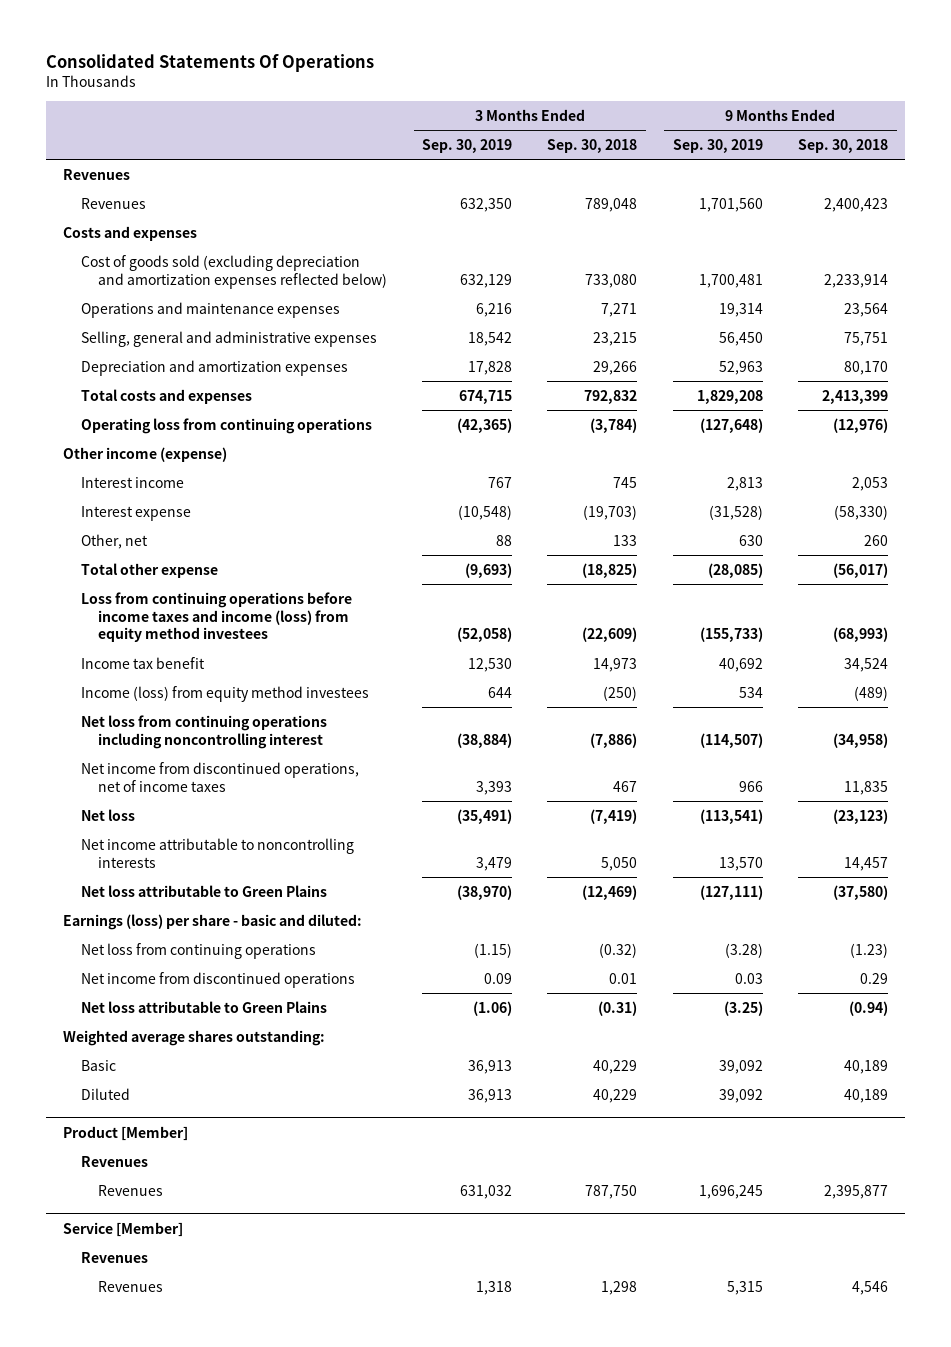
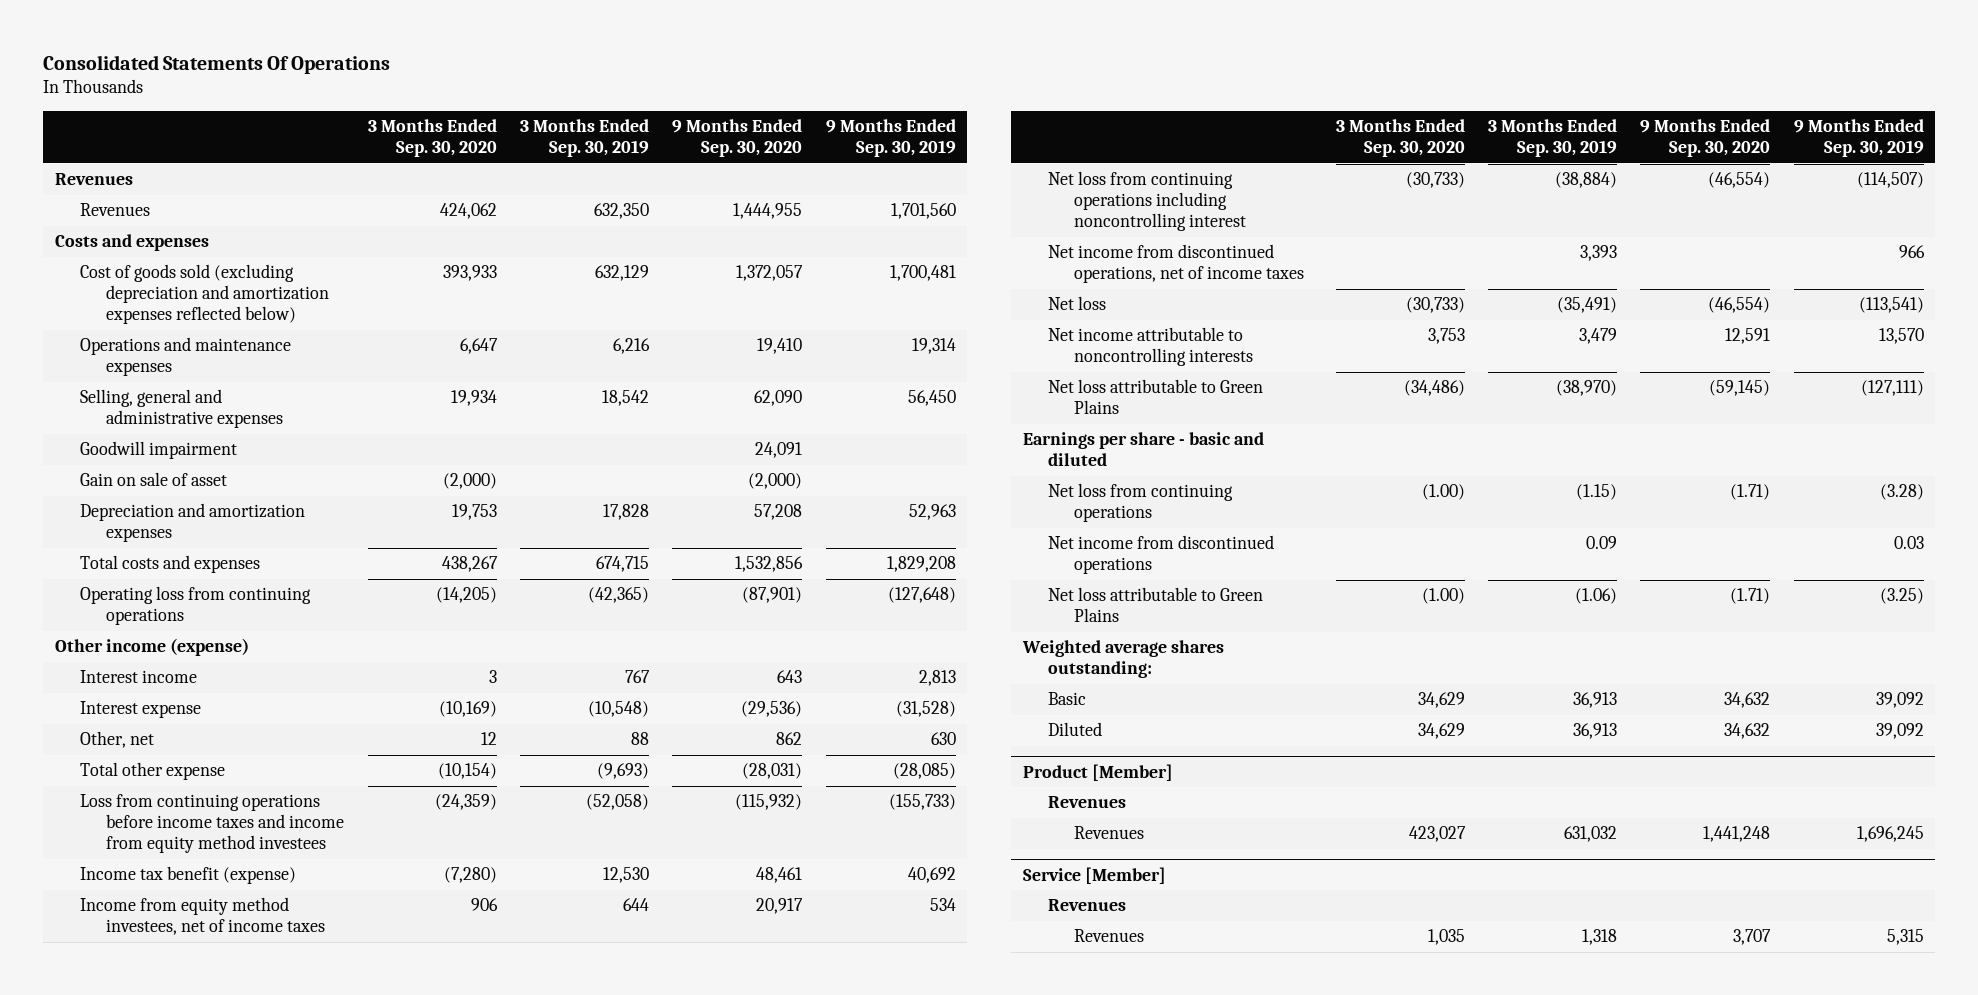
- | 3 Months Ended Sep. 30, 2019 | 3 Months Ended Sep. 30, 2018 | 9 Months Ended Sep. 30, 2019 | 9 Months Ended Sep. 30, 2018
+ | 3 Months Ended Sep. 30, 2020 | 3 Months Ended Sep. 30, 2019 | 9 Months Ended Sep. 30, 2020 | 9 Months Ended Sep. 30, 2019
+ Goodwill impairment | | | 24,091 |
+ Gain on sale of asset | (2,000) | | (2,000) |
- Loss from continuing operations before income taxes and income (loss) from equity method investees | (52,058) | (22,609) | (155,733) | (68,993)
- Income tax benefit | 12,530 | 14,973 | 40,692 | 34,524
- Income (loss) from equity method investees | 644 | (250) | 534 | (489)
+ Loss from continuing operations before income taxes and income from equity method investees | (24,359) | (52,058) | (115,932) | (155,733)
+ Income tax benefit (expense) | (7,280) | 12,530 | 48,461 | 40,692
+ Income from equity method investees, net of income taxes | 906 | 644 | 20,917 | 534
- Earnings (loss) per share - basic and diluted:
+ Earnings per share - basic and diluted

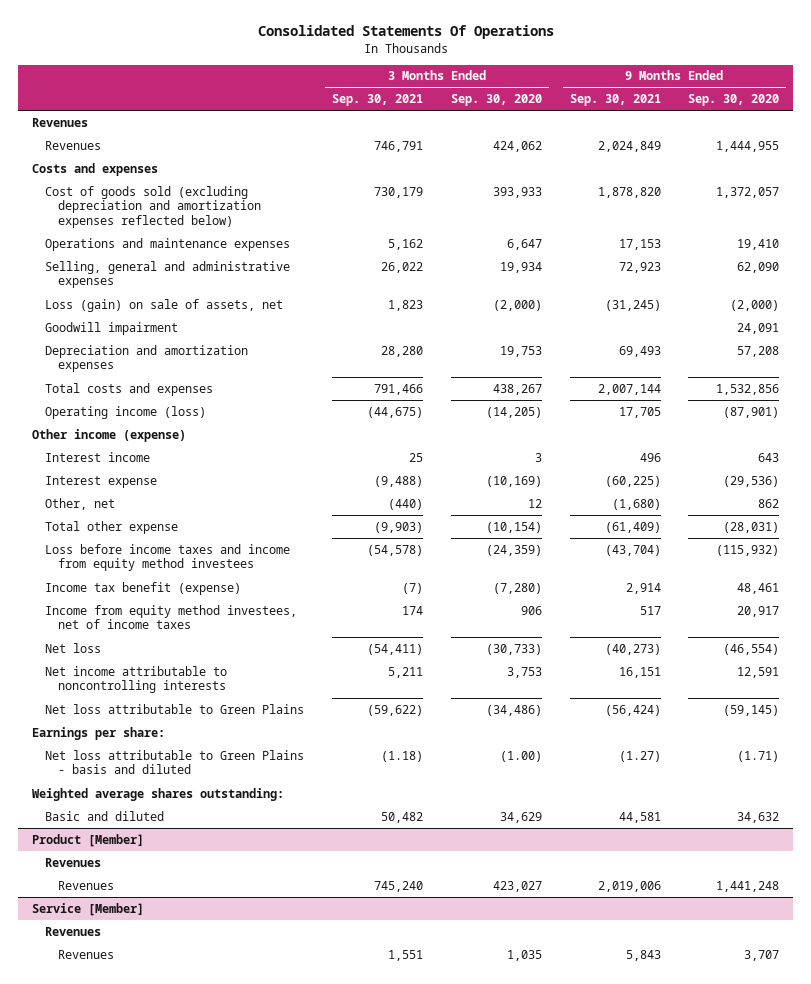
- | 3 Months Ended Sep. 30, 2020 | 3 Months Ended Sep. 30, 2019 | 9 Months Ended Sep. 30, 2020 | 9 Months Ended Sep. 30, 2019
+ | 3 Months Ended Sep. 30, 2021 | 3 Months Ended Sep. 30, 2020 | 9 Months Ended Sep. 30, 2021 | 9 Months Ended Sep. 30, 2020
+ Loss (gain) on sale of assets, net | 1,823 | (2,000) | (31,245) | (2,000)
- Gain on sale of asset | (2,000) | | (2,000) |
- Operating loss from continuing operations | (14,205) | (42,365) | (87,901) | (127,648)
+ Operating income (loss) | (44,675) | (14,205) | 17,705 | (87,901)
- Loss from continuing operations before income taxes and income from equity method investees | (24,359) | (52,058) | (115,932) | (155,733)
+ Loss before income taxes and income from equity method investees | (54,578) | (24,359) | (43,704) | (115,932)
- Net loss from continuing operations including noncontrolling interest | (30,733) | (38,884) | (46,554) | (114,507)
- Net income from discontinued operations, net of income taxes | | 3,393 | | 966
- Earnings per share - basic and diluted
- Net loss from continuing operations | (1.00) | (1.15) | (1.71) | (3.28)
- Net income from discontinued operations | | 0.09 | | 0.03
- Net loss attributable to Green Plains | (1.00) | (1.06) | (1.71) | (3.25)
+ Earnings per share:
+ Net loss attributable to Green Plains - basis and diluted | (1.18) | (1.00) | (1.27) | (1.71)
- Basic | 34,629 | 36,913 | 34,632 | 39,092
- Diluted | 34,629 | 36,913 | 34,632 | 39,092
+ Basic and diluted | 50,482 | 34,629 | 44,581 | 34,632

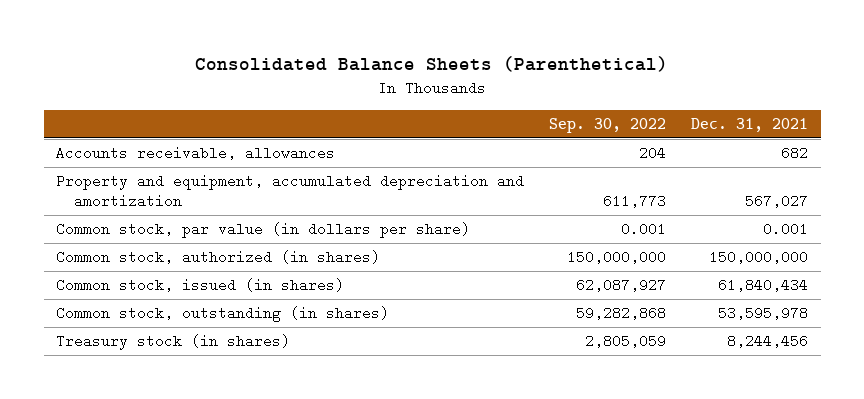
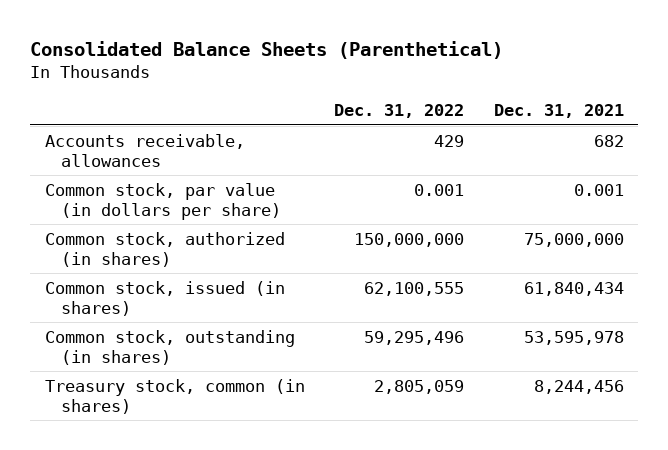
- | Sep. 30, 2022 | Dec. 31, 2021
+ | Dec. 31, 2022 | Dec. 31, 2021
- Property and equipment, accumulated depreciation and amortization | 611,773 | 567,027
- Common stock, authorized (in shares) | 150,000,000 | 150,000,000
+ Common stock, authorized (in shares) | 150,000,000 | 75,000,000
- Treasury stock (in shares) | 2,805,059 | 8,244,456
+ Treasury stock, common (in shares) | 2,805,059 | 8,244,456

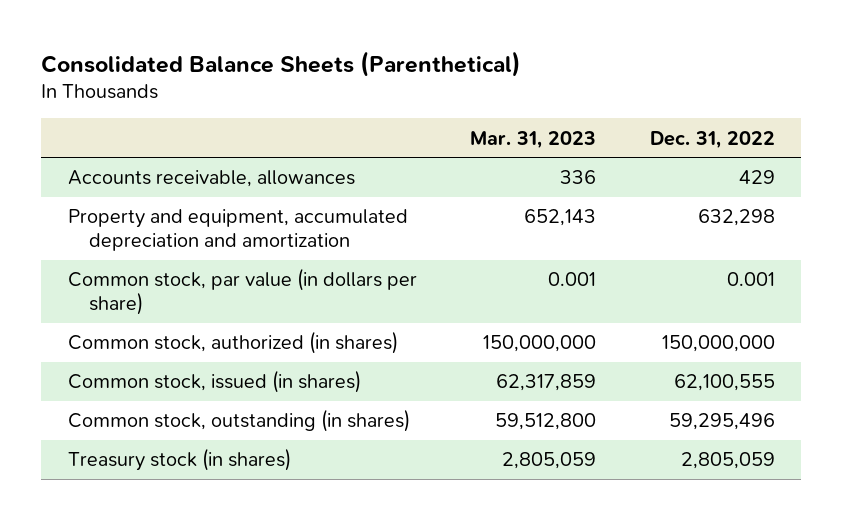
- | Dec. 31, 2022 | Dec. 31, 2021
+ | Mar. 31, 2023 | Dec. 31, 2022
+ Property and equipment, accumulated depreciation and amortization | 652,143 | 632,298
- Treasury stock, common (in shares) | 2,805,059 | 8,244,456
+ Treasury stock (in shares) | 2,805,059 | 2,805,059

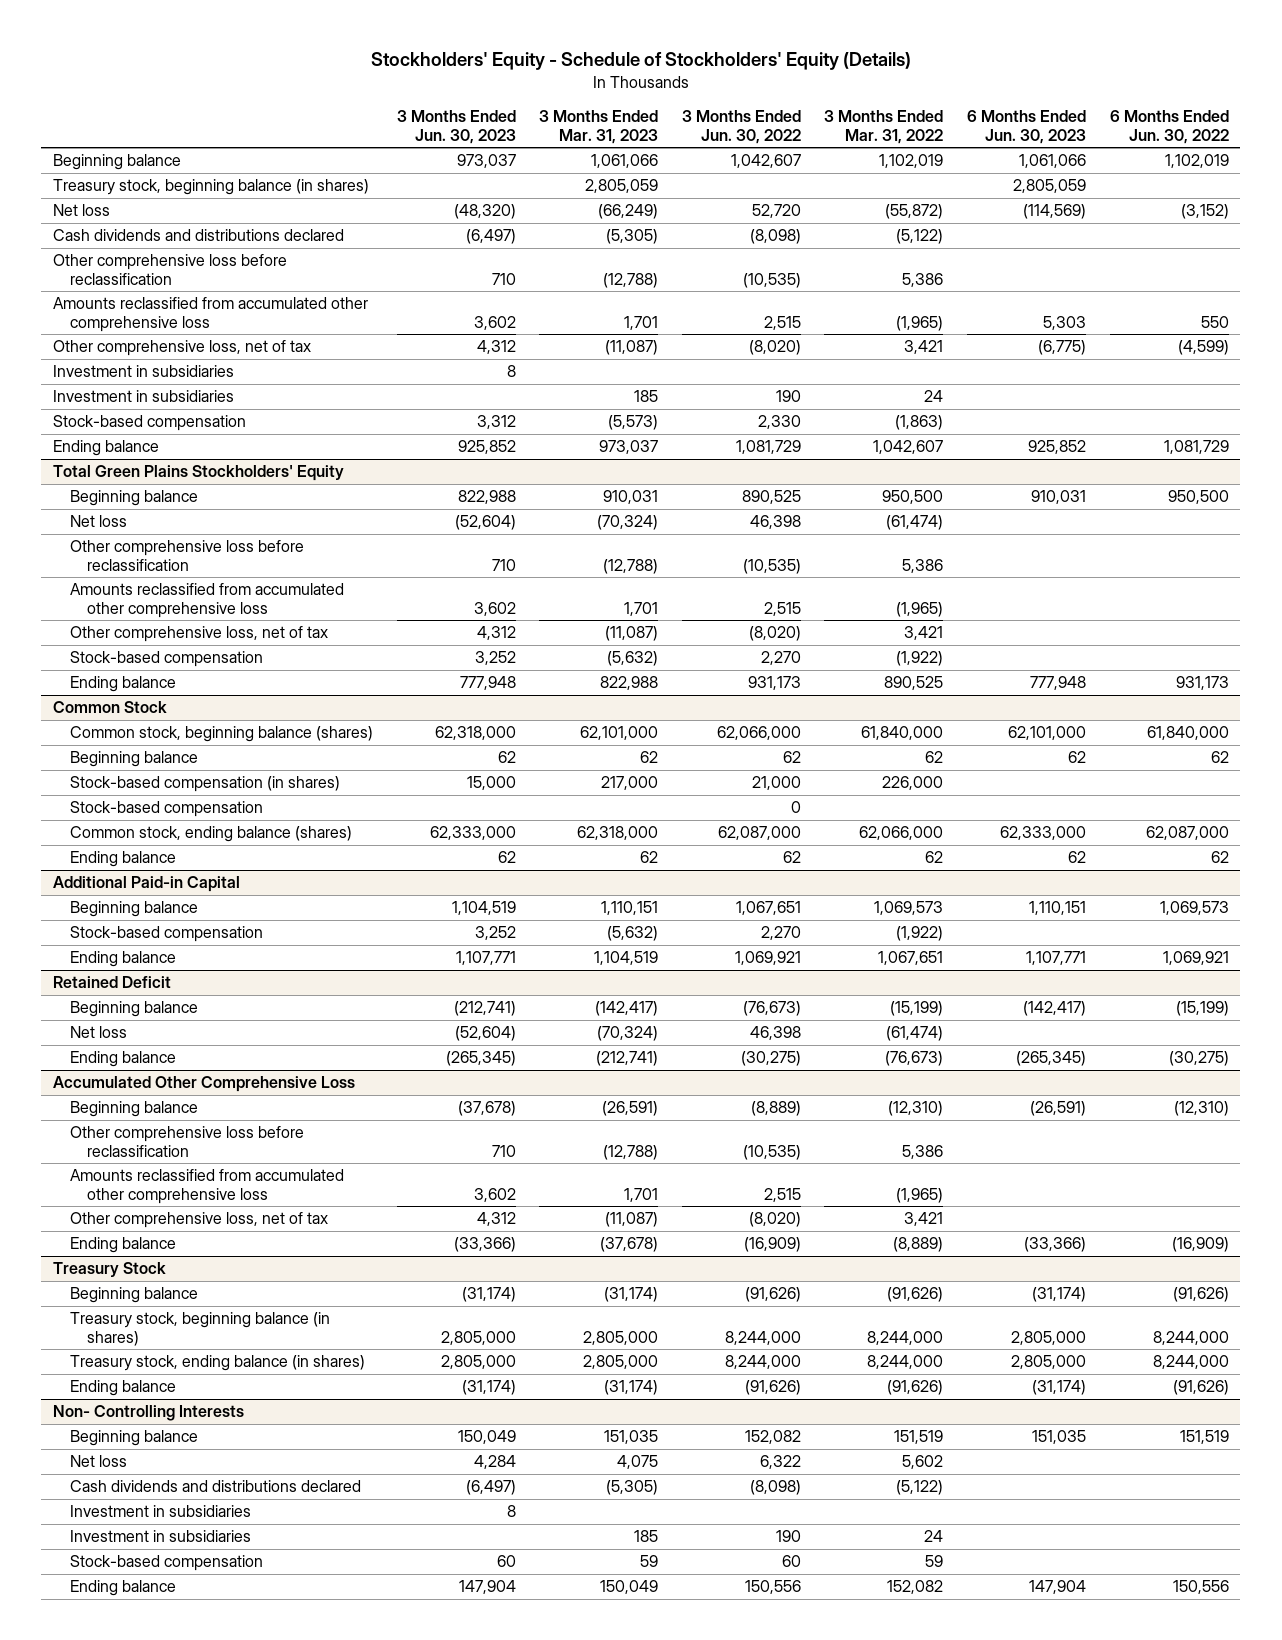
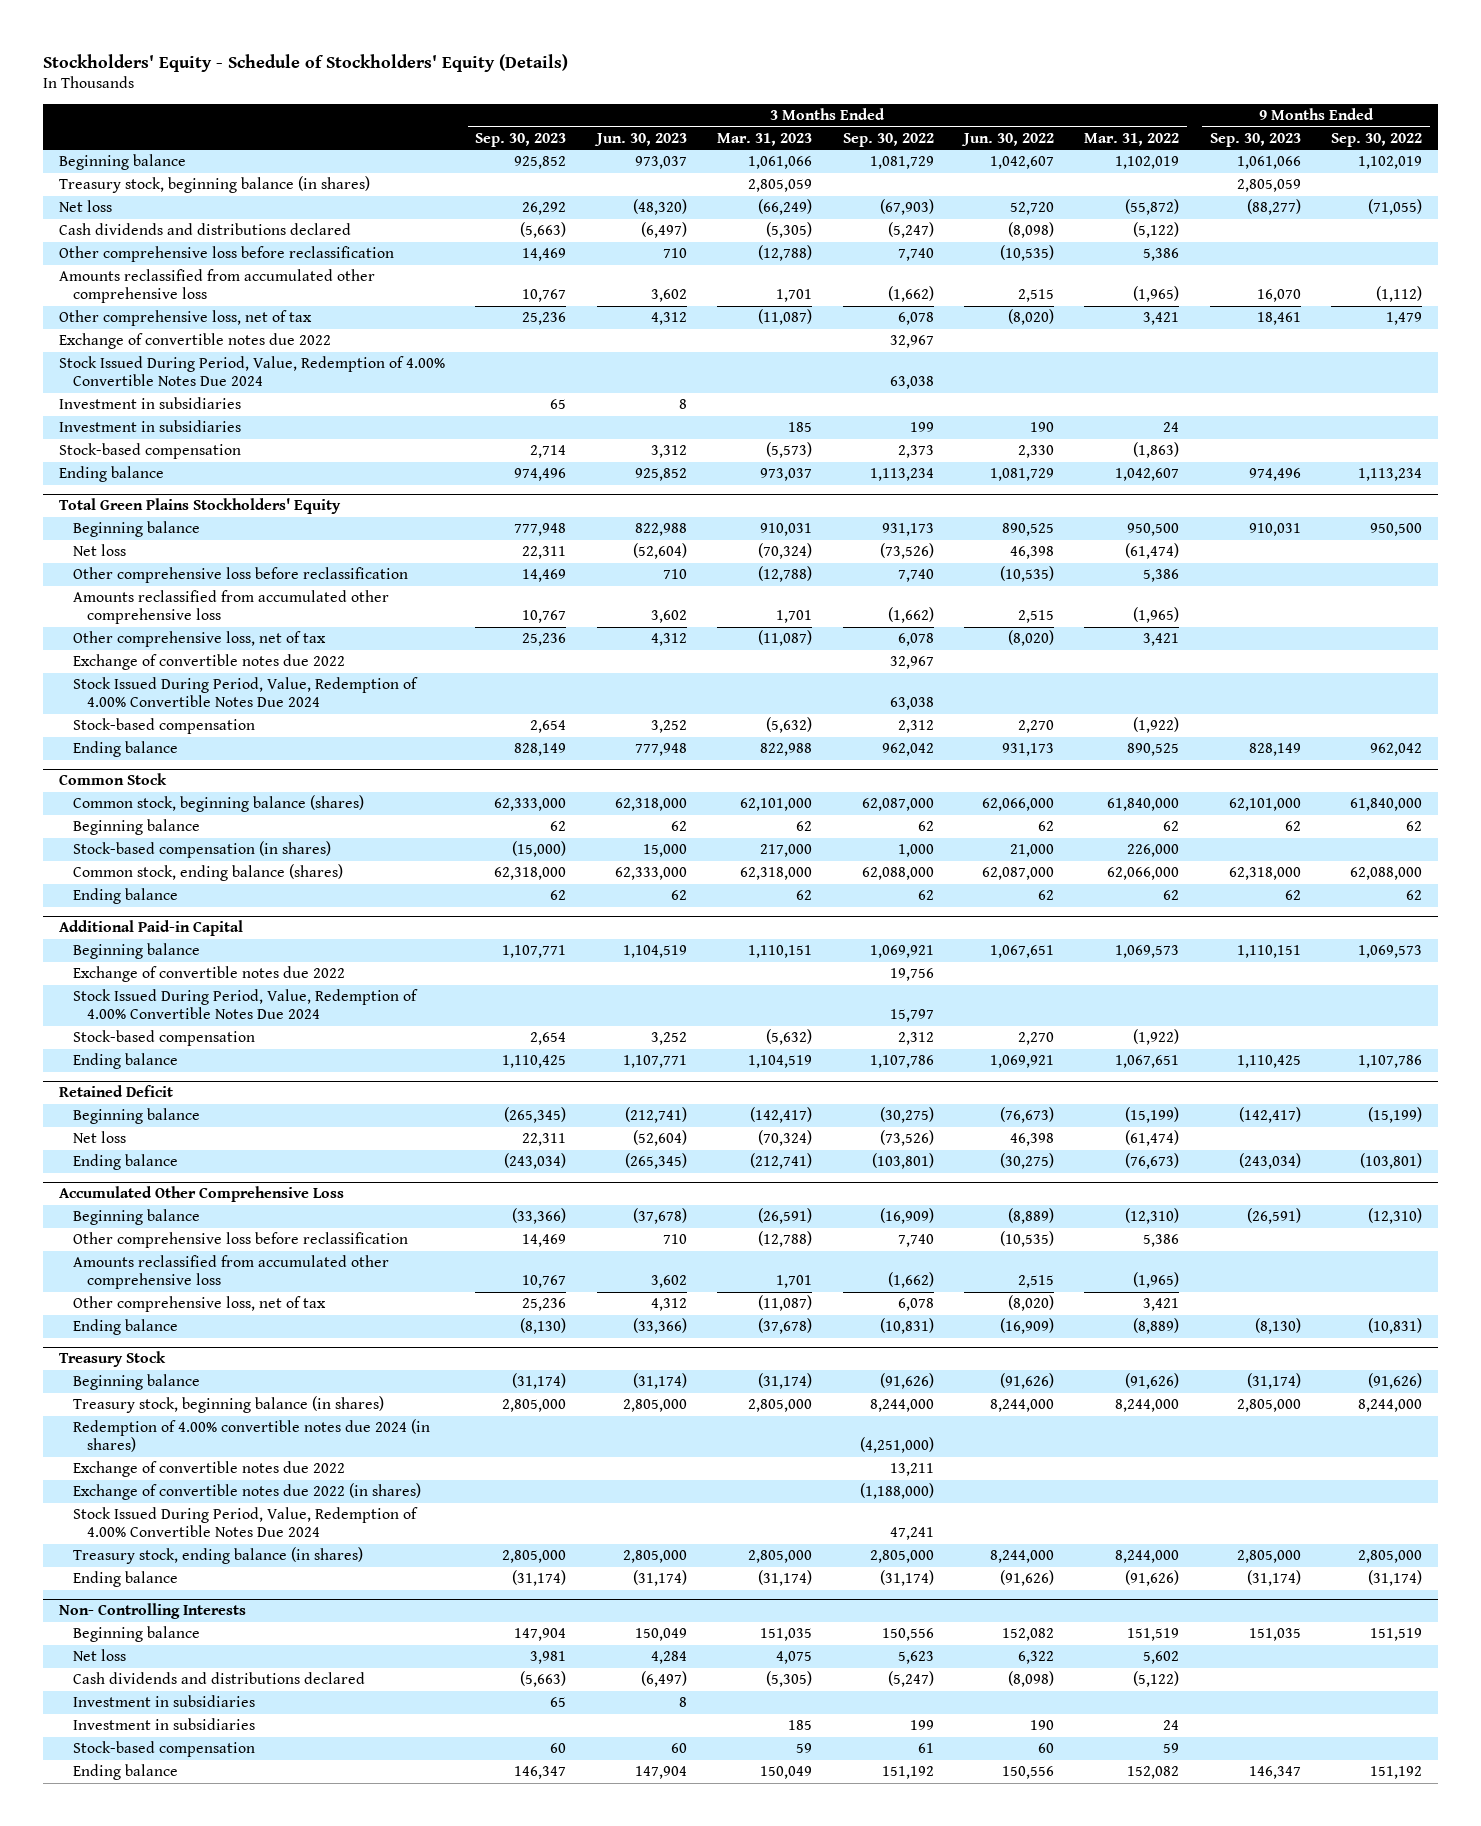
- | 3 Months Ended Jun. 30, 2023 | 3 Months Ended Mar. 31, 2023 | 3 Months Ended Jun. 30, 2022 | 3 Months Ended Mar. 31, 2022 | 6 Months Ended Jun. 30, 2023 | 6 Months Ended Jun. 30, 2022
+ | 3 Months Ended Sep. 30, 2023 | 3 Months Ended Jun. 30, 2023 | 3 Months Ended Mar. 31, 2023 | 3 Months Ended Sep. 30, 2022 | 3 Months Ended Jun. 30, 2022 | 3 Months Ended Mar. 31, 2022 | 9 Months Ended Sep. 30, 2023 | 9 Months Ended Sep. 30, 2022
+ Exchange of convertible notes due 2022 | | | | 32,967 | | | |
+ Stock Issued During Period, Value, Redemption of 4.00% Convertible Notes Due 2024 | | | | 63,038 | | | |
@ Total Green Plains Stockholders' Equity
+ Exchange of convertible notes due 2022 | | | | 32,967 | | | |
+ Stock Issued During Period, Value, Redemption of 4.00% Convertible Notes Due 2024 | | | | 63,038 | | | |
@ Common Stock
- Stock-based compensation | | | 0 | | |
@ Additional Paid-in Capital
+ Exchange of convertible notes due 2022 | | | | 19,756 | | | |
+ Stock Issued During Period, Value, Redemption of 4.00% Convertible Notes Due 2024 | | | | 15,797 | | | |
@ Treasury Stock
+ Redemption of 4.00% convertible notes due 2024 (in shares) | | | | (4,251,000) | | | |
+ Exchange of convertible notes due 2022 | | | | 13,211 | | | |
+ Exchange of convertible notes due 2022 (in shares) | | | | (1,188,000) | | | |
+ Stock Issued During Period, Value, Redemption of 4.00% Convertible Notes Due 2024 | | | | 47,241 | | | |

